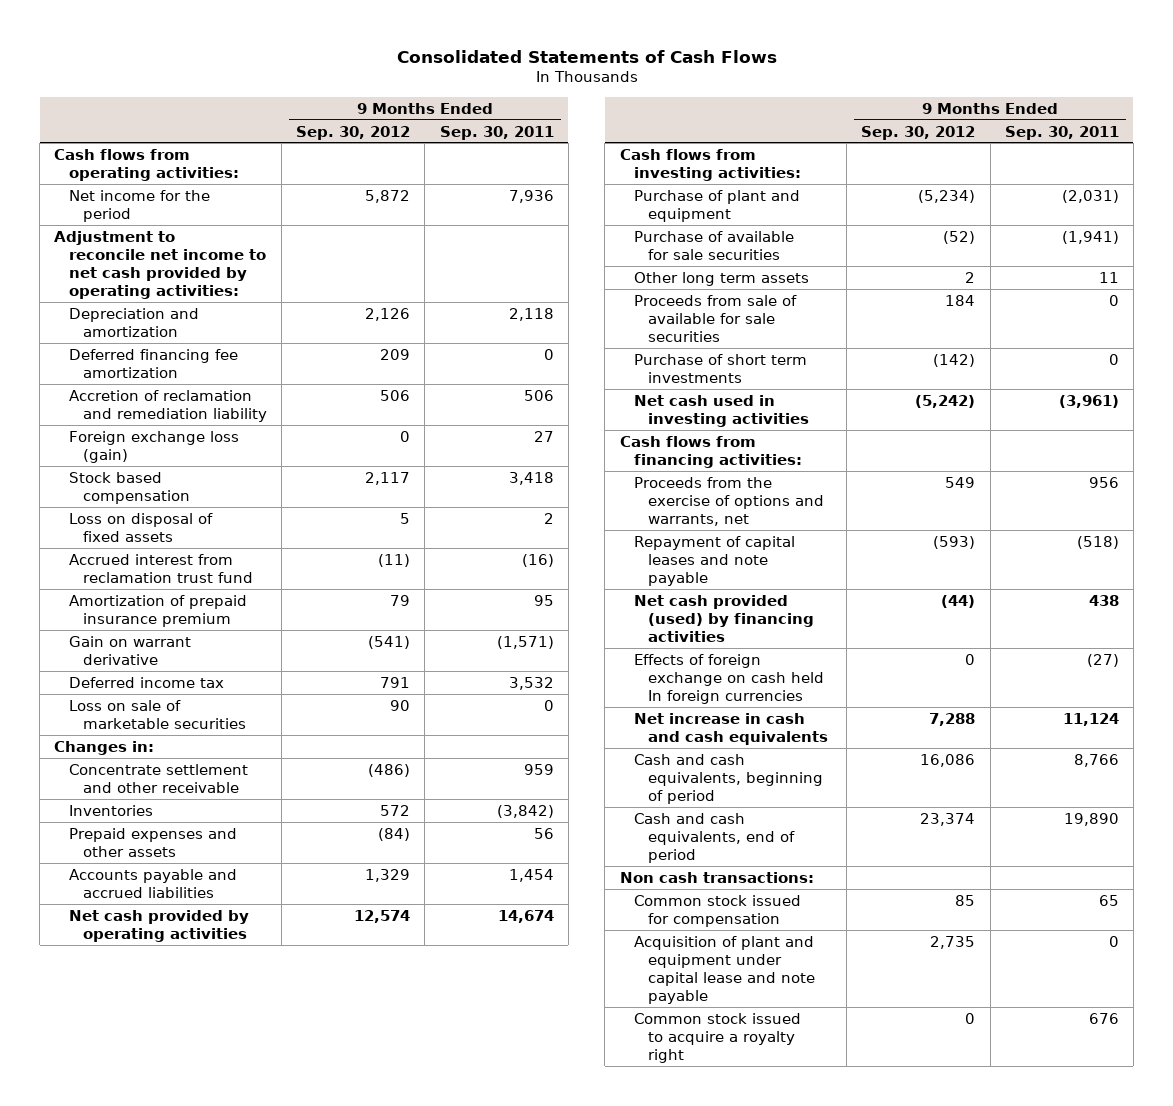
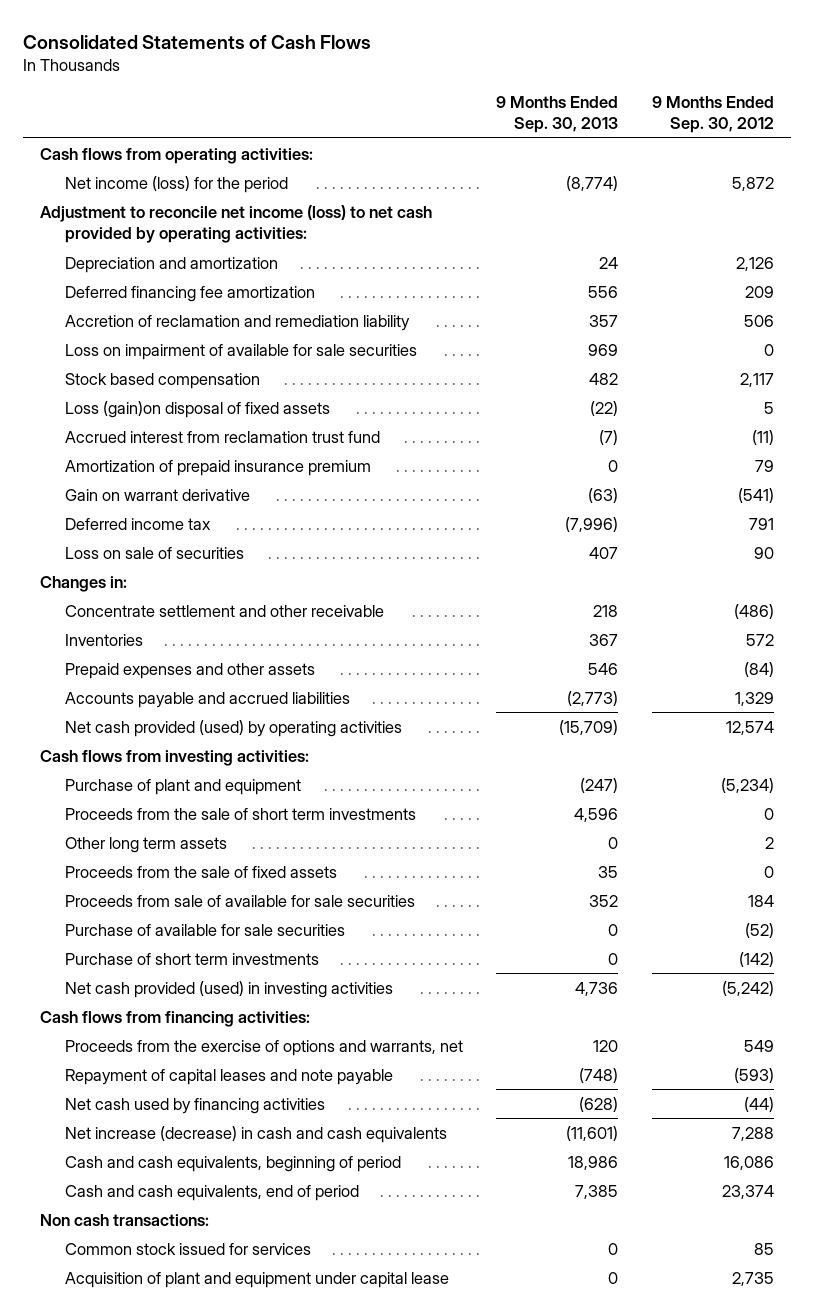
- | 9 Months Ended Sep. 30, 2012 | 9 Months Ended Sep. 30, 2011
+ | 9 Months Ended Sep. 30, 2013 | 9 Months Ended Sep. 30, 2012
- Net income for the period | 5,872 | 7,936
- Adjustment to reconcile net income to net cash provided by operating activities:
+ Net income (loss) for the period | (8,774) | 5,872
+ Adjustment to reconcile net income (loss) to net cash provided by operating activities:
- Foreign exchange loss (gain) | 0 | 27
+ Loss on impairment of available for sale securities | 969 | 0
- Loss on disposal of fixed assets | 5 | 2
+ Loss (gain)on disposal of fixed assets | (22) | 5
- Loss on sale of marketable securities | 90 | 0
+ Loss on sale of securities | 407 | 90
- Net cash provided by operating activities | 12,574 | 14,674
+ Net cash provided (used) by operating activities | (15,709) | 12,574
+ Proceeds from the sale of short term investments | 4,596 | 0
+ Proceeds from the sale of fixed assets | 35 | 0
moved down: Purchase of available for sale securities | 0 | (52)
- Net cash used in investing activities | (5,242) | (3,961)
+ Net cash provided (used) in investing activities | 4,736 | (5,242)
- Net cash provided (used) by financing activities | (44) | 438
- Effects of foreign exchange on cash held In foreign currencies | 0 | (27)
- Net increase in cash and cash equivalents | 7,288 | 11,124
+ Net cash used by financing activities | (628) | (44)
+ Net increase (decrease) in cash and cash equivalents | (11,601) | 7,288
- Common stock issued for compensation | 85 | 65
- Acquisition of plant and equipment under capital lease and note payable | 2,735 | 0
- Common stock issued to acquire a royalty right | 0 | 676
+ Common stock issued for services | 0 | 85
+ Acquisition of plant and equipment under capital lease | 0 | 2,735

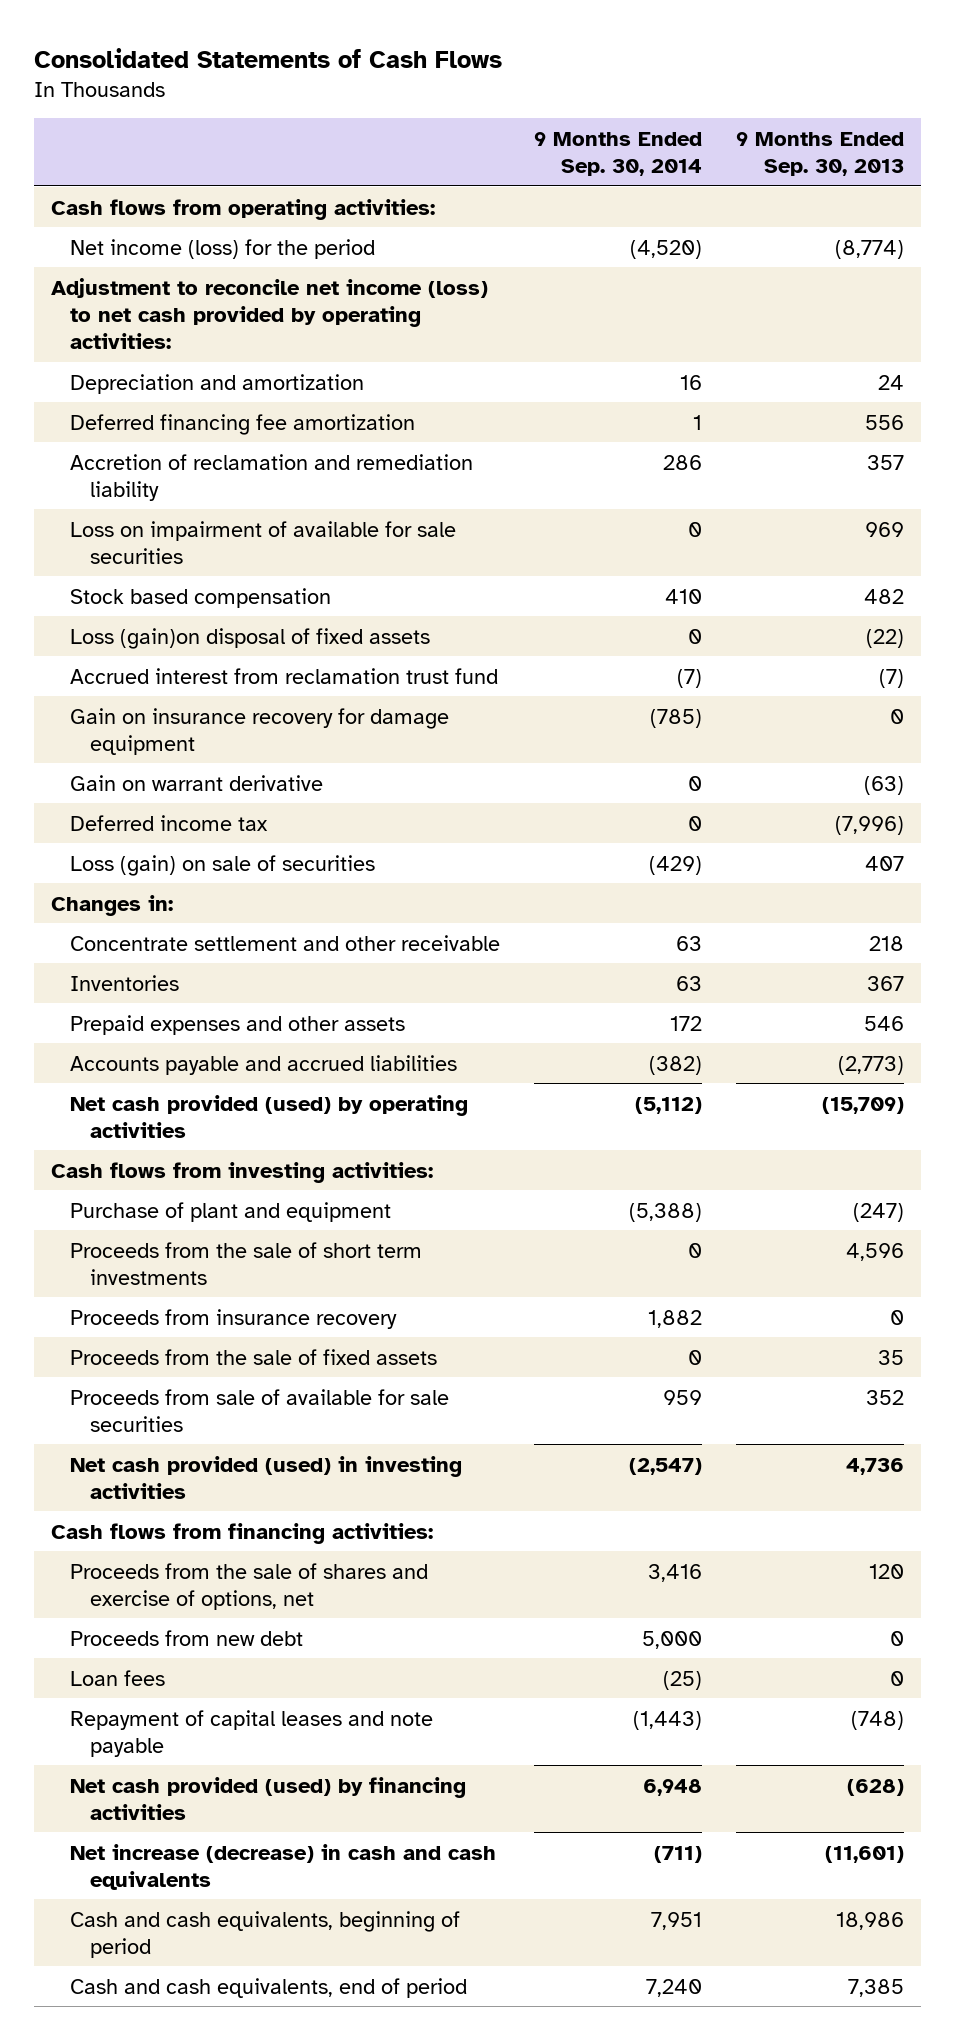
- | 9 Months Ended Sep. 30, 2013 | 9 Months Ended Sep. 30, 2012
+ | 9 Months Ended Sep. 30, 2014 | 9 Months Ended Sep. 30, 2013
- Amortization of prepaid insurance premium | 0 | 79
+ Gain on insurance recovery for damage equipment | (785) | 0
- Loss on sale of securities | 407 | 90
+ Loss (gain) on sale of securities | (429) | 407
- Other long term assets | 0 | 2
+ Proceeds from insurance recovery | 1,882 | 0
- Purchase of available for sale securities | 0 | (52)
- Purchase of short term investments | 0 | (142)
- Proceeds from the exercise of options and warrants, net | 120 | 549
+ Proceeds from the sale of shares and exercise of options, net | 3,416 | 120
+ Proceeds from new debt | 5,000 | 0
+ Loan fees | (25) | 0
- Net cash used by financing activities | (628) | (44)
+ Net cash provided (used) by financing activities | 6,948 | (628)
- Non cash transactions:
- Common stock issued for services | 0 | 85
- Acquisition of plant and equipment under capital lease | 0 | 2,735

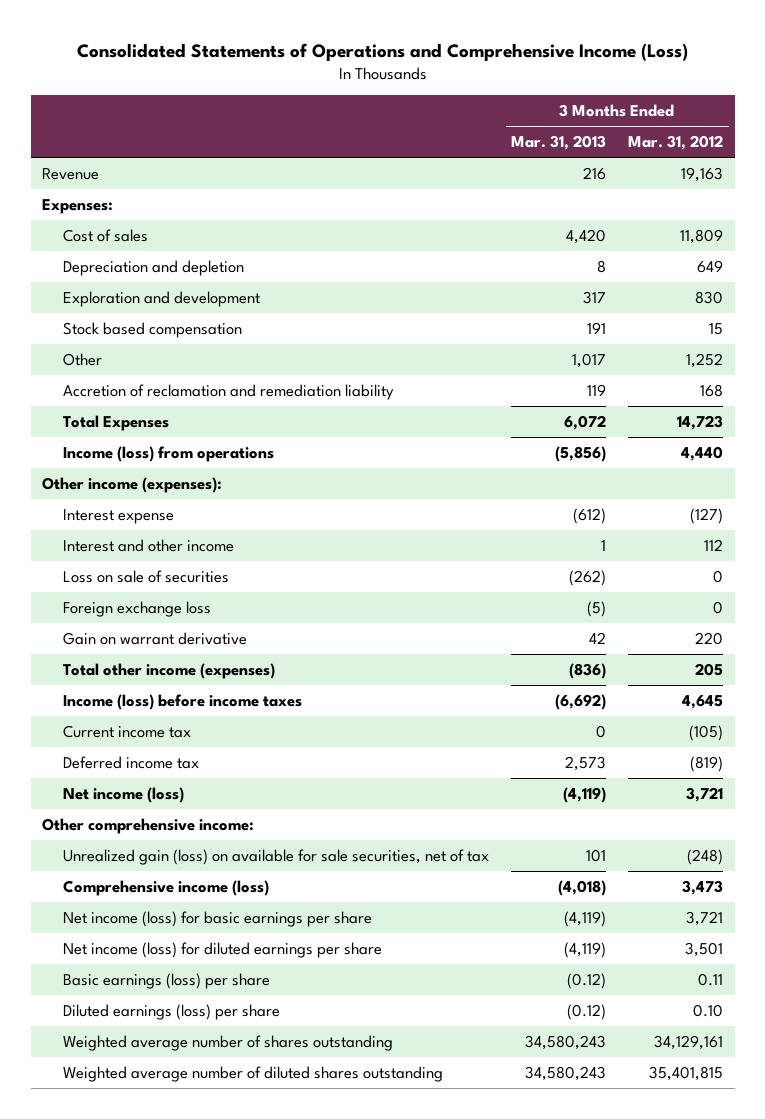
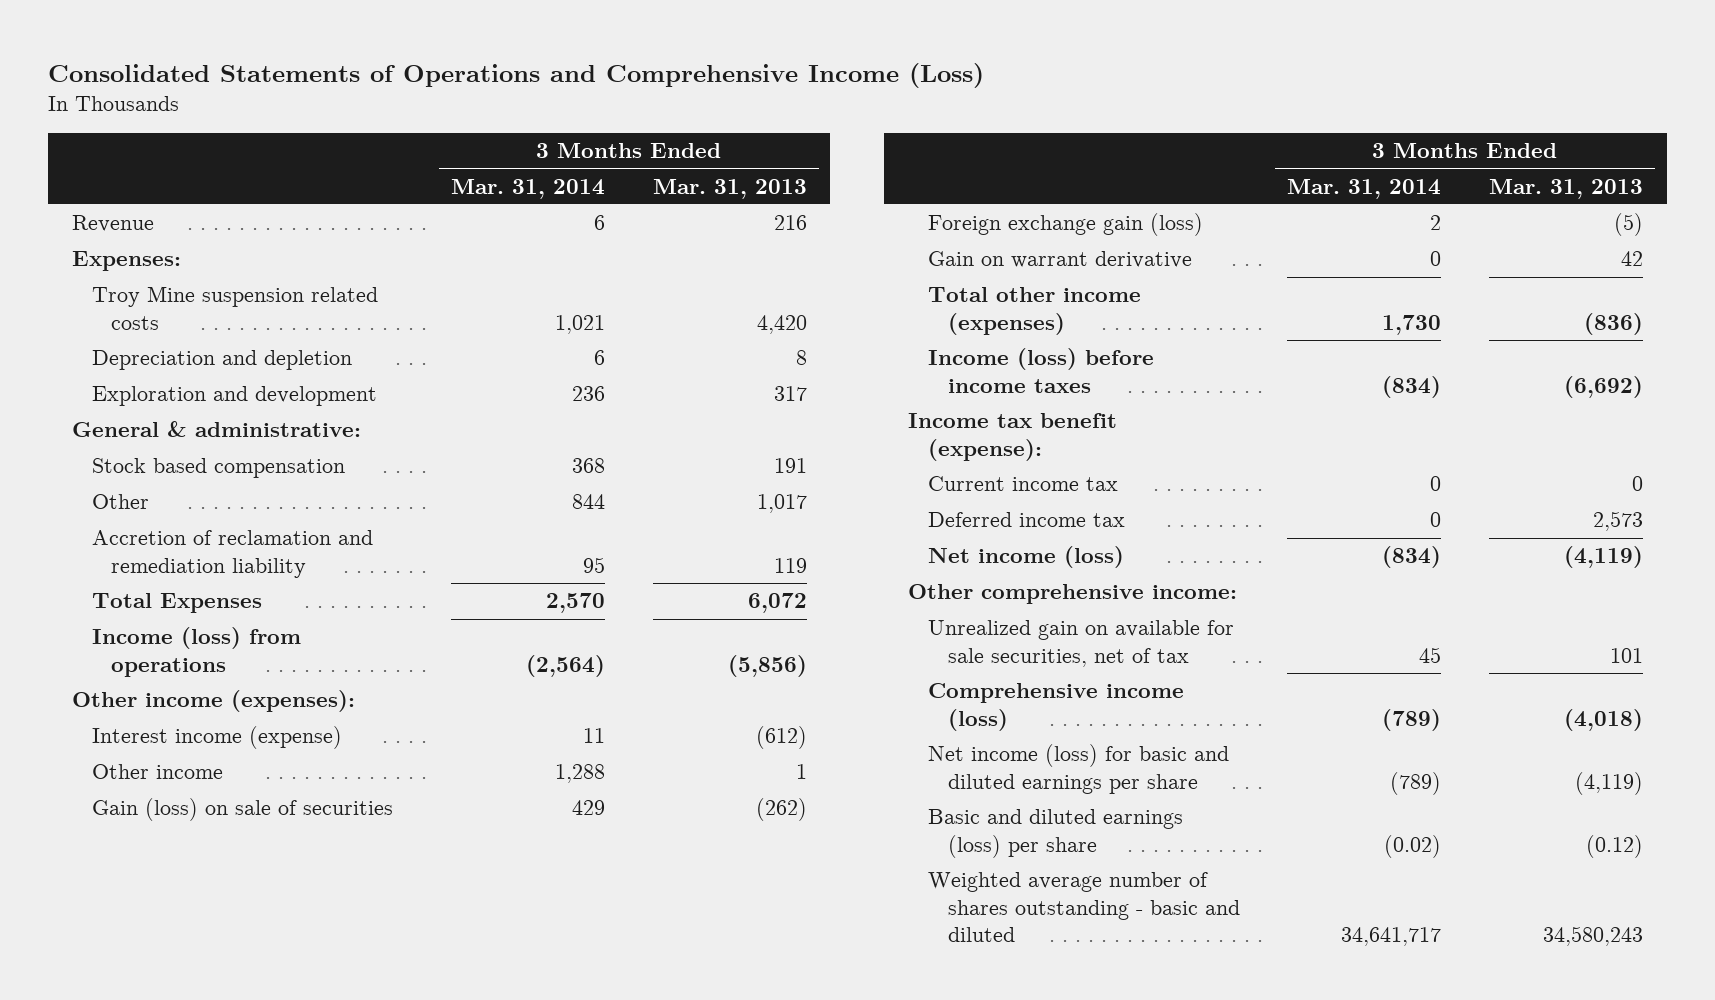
- | 3 Months Ended Mar. 31, 2013 | 3 Months Ended Mar. 31, 2012
+ | 3 Months Ended Mar. 31, 2014 | 3 Months Ended Mar. 31, 2013
- Cost of sales | 4,420 | 11,809
+ Troy Mine suspension related costs | 1,021 | 4,420
+ General & administrative:
- Interest expense | (612) | (127)
- Interest and other income | 1 | 112
- Loss on sale of securities | (262) | 0
- Foreign exchange loss | (5) | 0
+ Interest income (expense) | 11 | (612)
+ Other income | 1,288 | 1
+ Gain (loss) on sale of securities | 429 | (262)
+ Foreign exchange gain (loss) | 2 | (5)
+ Income tax benefit (expense):
- Unrealized gain (loss) on available for sale securities, net of tax | 101 | (248)
+ Unrealized gain on available for sale securities, net of tax | 45 | 101
- Net income (loss) for basic earnings per share | (4,119) | 3,721
- Net income (loss) for diluted earnings per share | (4,119) | 3,501
- Basic earnings (loss) per share | (0.12) | 0.11
- Diluted earnings (loss) per share | (0.12) | 0.10
- Weighted average number of shares outstanding | 34,580,243 | 34,129,161
- Weighted average number of diluted shares outstanding | 34,580,243 | 35,401,815
+ Net income (loss) for basic and diluted earnings per share | (789) | (4,119)
+ Basic and diluted earnings (loss) per share | (0.02) | (0.12)
+ Weighted average number of shares outstanding - basic and diluted | 34,641,717 | 34,580,243

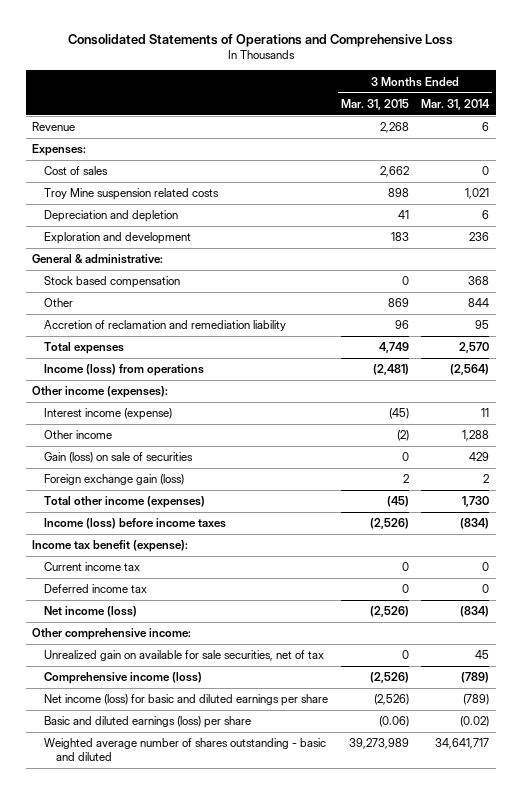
- Consolidated Statements of Operations and Comprehensive Income (Loss)
+ Consolidated Statements of Operations and Comprehensive Loss
- | 3 Months Ended Mar. 31, 2014 | 3 Months Ended Mar. 31, 2013
+ | 3 Months Ended Mar. 31, 2015 | 3 Months Ended Mar. 31, 2014
+ Cost of sales | 2,662 | 0
- Total Expenses | 2,570 | 6,072
+ Total expenses | 4,749 | 2,570
- Gain on warrant derivative | 0 | 42

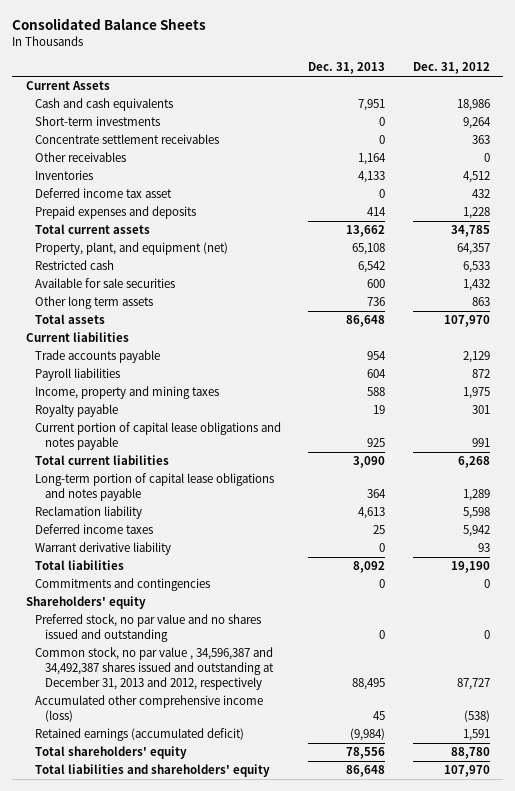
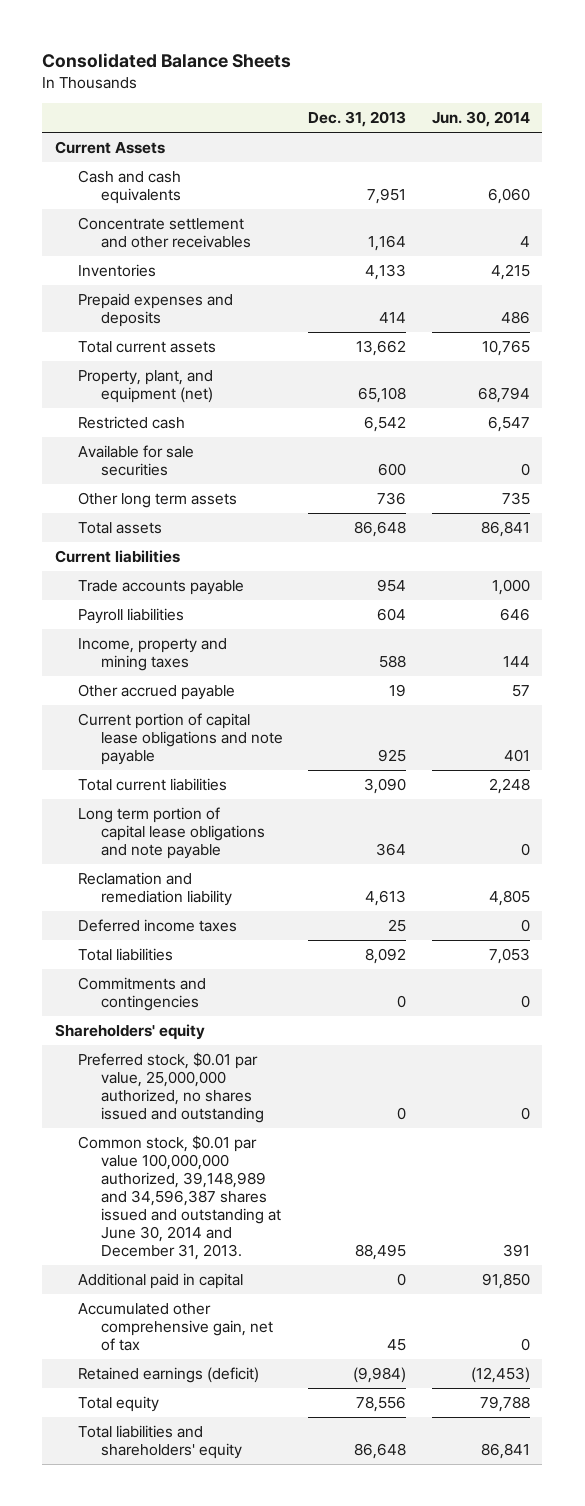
- | Dec. 31, 2013 | Dec. 31, 2012
+ | Dec. 31, 2013 | Jun. 30, 2014
- Short-term investments | 0 | 9,264
- Concentrate settlement receivables | 0 | 363
- Other receivables | 1,164 | 0
+ Concentrate settlement and other receivables | 1,164 | 4
- Deferred income tax asset | 0 | 432
- Royalty payable | 19 | 301
- Current portion of capital lease obligations and notes payable | 925 | 991
+ Other accrued payable | 19 | 57
+ Current portion of capital lease obligations and note payable | 925 | 401
- Long-term portion of capital lease obligations and notes payable | 364 | 1,289
- Reclamation liability | 4,613 | 5,598
+ Long term portion of capital lease obligations and note payable | 364 | 0
+ Reclamation and remediation liability | 4,613 | 4,805
- Warrant derivative liability | 0 | 93
- Preferred stock, no par value and no shares issued and outstanding | 0 | 0
- Common stock, no par value , 34,596,387 and 34,492,387 shares issued and outstanding at December 31, 2013 and 2012, respectively | 88,495 | 87,727
- Accumulated other comprehensive income (loss) | 45 | (538)
- Retained earnings (accumulated deficit) | (9,984) | 1,591
- Total shareholders' equity | 78,556 | 88,780
+ Preferred stock, $0.01 par value, 25,000,000 authorized, no shares issued and outstanding | 0 | 0
+ Common stock, $0.01 par value 100,000,000 authorized, 39,148,989 and 34,596,387 shares issued and outstanding at June 30, 2014 and December 31, 2013. | 88,495 | 391
+ Additional paid in capital | 0 | 91,850
+ Accumulated other comprehensive gain, net of tax | 45 | 0
+ Retained earnings (deficit) | (9,984) | (12,453)
+ Total equity | 78,556 | 79,788

